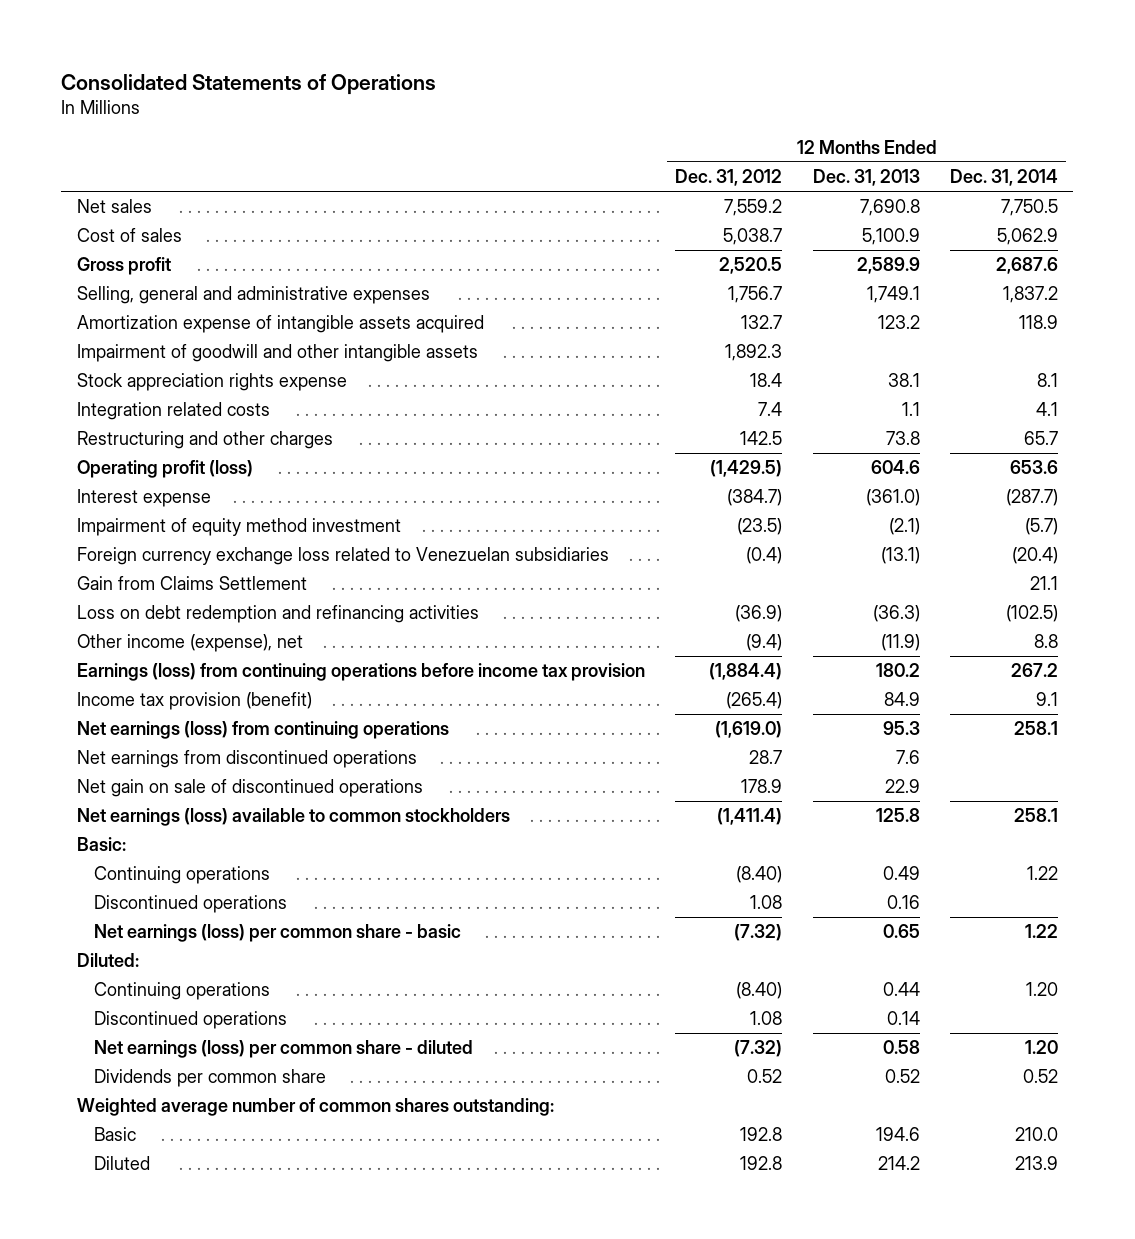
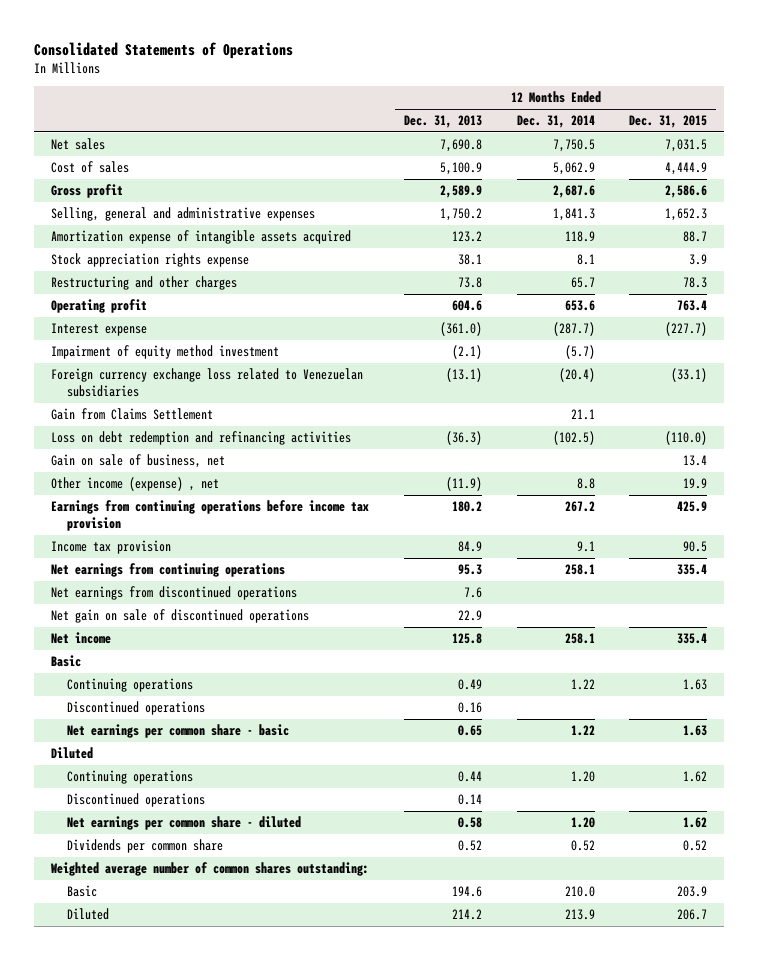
- | 12 Months Ended Dec. 31, 2012 | 12 Months Ended Dec. 31, 2013 | 12 Months Ended Dec. 31, 2014
+ | 12 Months Ended Dec. 31, 2013 | 12 Months Ended Dec. 31, 2014 | 12 Months Ended Dec. 31, 2015
- Selling, general and administrative expenses | 1,756.7 | 1,749.1 | 1,837.2
+ Selling, general and administrative expenses | 1,750.2 | 1,841.3 | 1,652.3
- Impairment of goodwill and other intangible assets | 1,892.3 | |
- Integration related costs | 7.4 | 1.1 | 4.1
- Operating profit (loss) | (1,429.5) | 604.6 | 653.6
+ Operating profit | 604.6 | 653.6 | 763.4
- Other income (expense), net | (9.4) | (11.9) | 8.8
- Earnings (loss) from continuing operations before income tax provision | (1,884.4) | 180.2 | 267.2
- Income tax provision (benefit) | (265.4) | 84.9 | 9.1
- Net earnings (loss) from continuing operations | (1,619.0) | 95.3 | 258.1
+ Gain on sale of business, net | | | 13.4
+ Other income (expense) , net | (11.9) | 8.8 | 19.9
+ Earnings from continuing operations before income tax provision | 180.2 | 267.2 | 425.9
+ Income tax provision | 84.9 | 9.1 | 90.5
+ Net earnings from continuing operations | 95.3 | 258.1 | 335.4
- Net earnings (loss) available to common stockholders | (1,411.4) | 125.8 | 258.1
- Basic:
+ Net income | 125.8 | 258.1 | 335.4
+ Basic
- Net earnings (loss) per common share - basic | (7.32) | 0.65 | 1.22
- Diluted:
+ Net earnings per common share - basic | 0.65 | 1.22 | 1.63
+ Diluted
- Net earnings (loss) per common share - diluted | (7.32) | 0.58 | 1.20
+ Net earnings per common share - diluted | 0.58 | 1.20 | 1.62

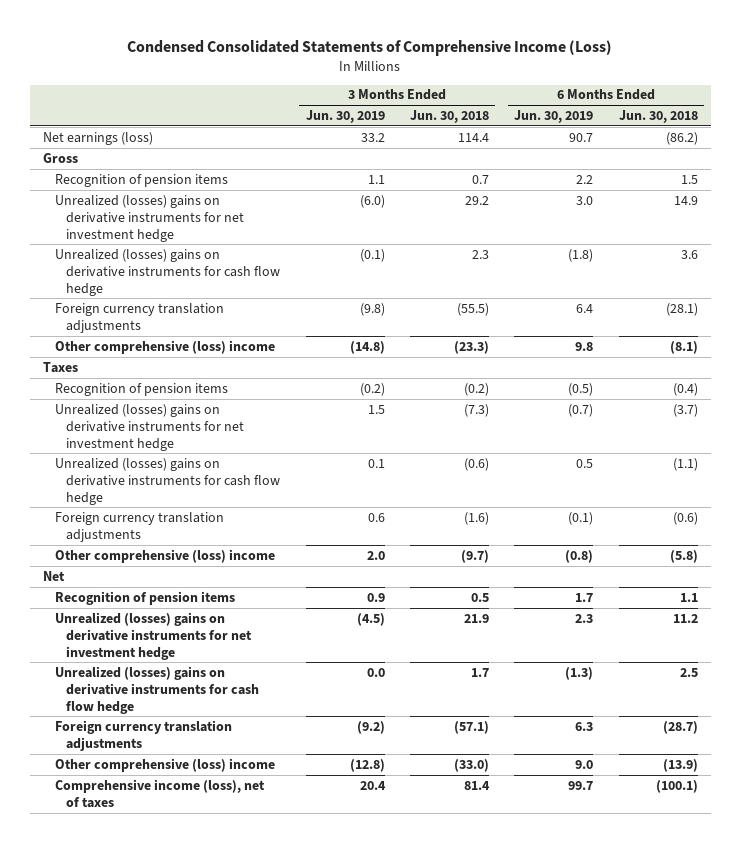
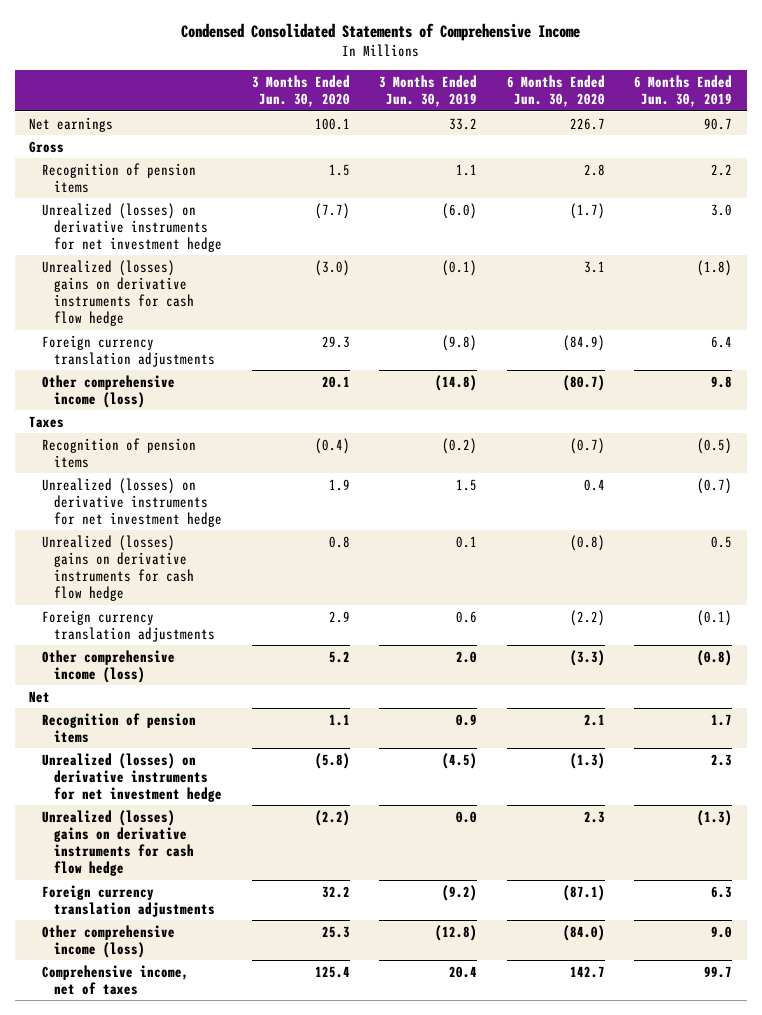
- Condensed Consolidated Statements of Comprehensive Income (Loss)
+ Condensed Consolidated Statements of Comprehensive Income
- | 3 Months Ended Jun. 30, 2019 | 3 Months Ended Jun. 30, 2018 | 6 Months Ended Jun. 30, 2019 | 6 Months Ended Jun. 30, 2018
+ | 3 Months Ended Jun. 30, 2020 | 3 Months Ended Jun. 30, 2019 | 6 Months Ended Jun. 30, 2020 | 6 Months Ended Jun. 30, 2019
- Net earnings (loss) | 33.2 | 114.4 | 90.7 | (86.2)
+ Net earnings | 100.1 | 33.2 | 226.7 | 90.7
- Unrealized (losses) gains on derivative instruments for net investment hedge | (6.0) | 29.2 | 3.0 | 14.9
+ Unrealized (losses) on derivative instruments for net investment hedge | (7.7) | (6.0) | (1.7) | 3.0
- Other comprehensive (loss) income | (14.8) | (23.3) | 9.8 | (8.1)
+ Other comprehensive income (loss) | 20.1 | (14.8) | (80.7) | 9.8
- Unrealized (losses) gains on derivative instruments for net investment hedge | 1.5 | (7.3) | (0.7) | (3.7)
+ Unrealized (losses) on derivative instruments for net investment hedge | 1.9 | 1.5 | 0.4 | (0.7)
- Other comprehensive (loss) income | 2.0 | (9.7) | (0.8) | (5.8)
+ Other comprehensive income (loss) | 5.2 | 2.0 | (3.3) | (0.8)
- Unrealized (losses) gains on derivative instruments for net investment hedge | (4.5) | 21.9 | 2.3 | 11.2
+ Unrealized (losses) on derivative instruments for net investment hedge | (5.8) | (4.5) | (1.3) | 2.3
- Other comprehensive (loss) income | (12.8) | (33.0) | 9.0 | (13.9)
- Comprehensive income (loss), net of taxes | 20.4 | 81.4 | 99.7 | (100.1)
+ Other comprehensive income (loss) | 25.3 | (12.8) | (84.0) | 9.0
+ Comprehensive income, net of taxes | 125.4 | 20.4 | 142.7 | 99.7

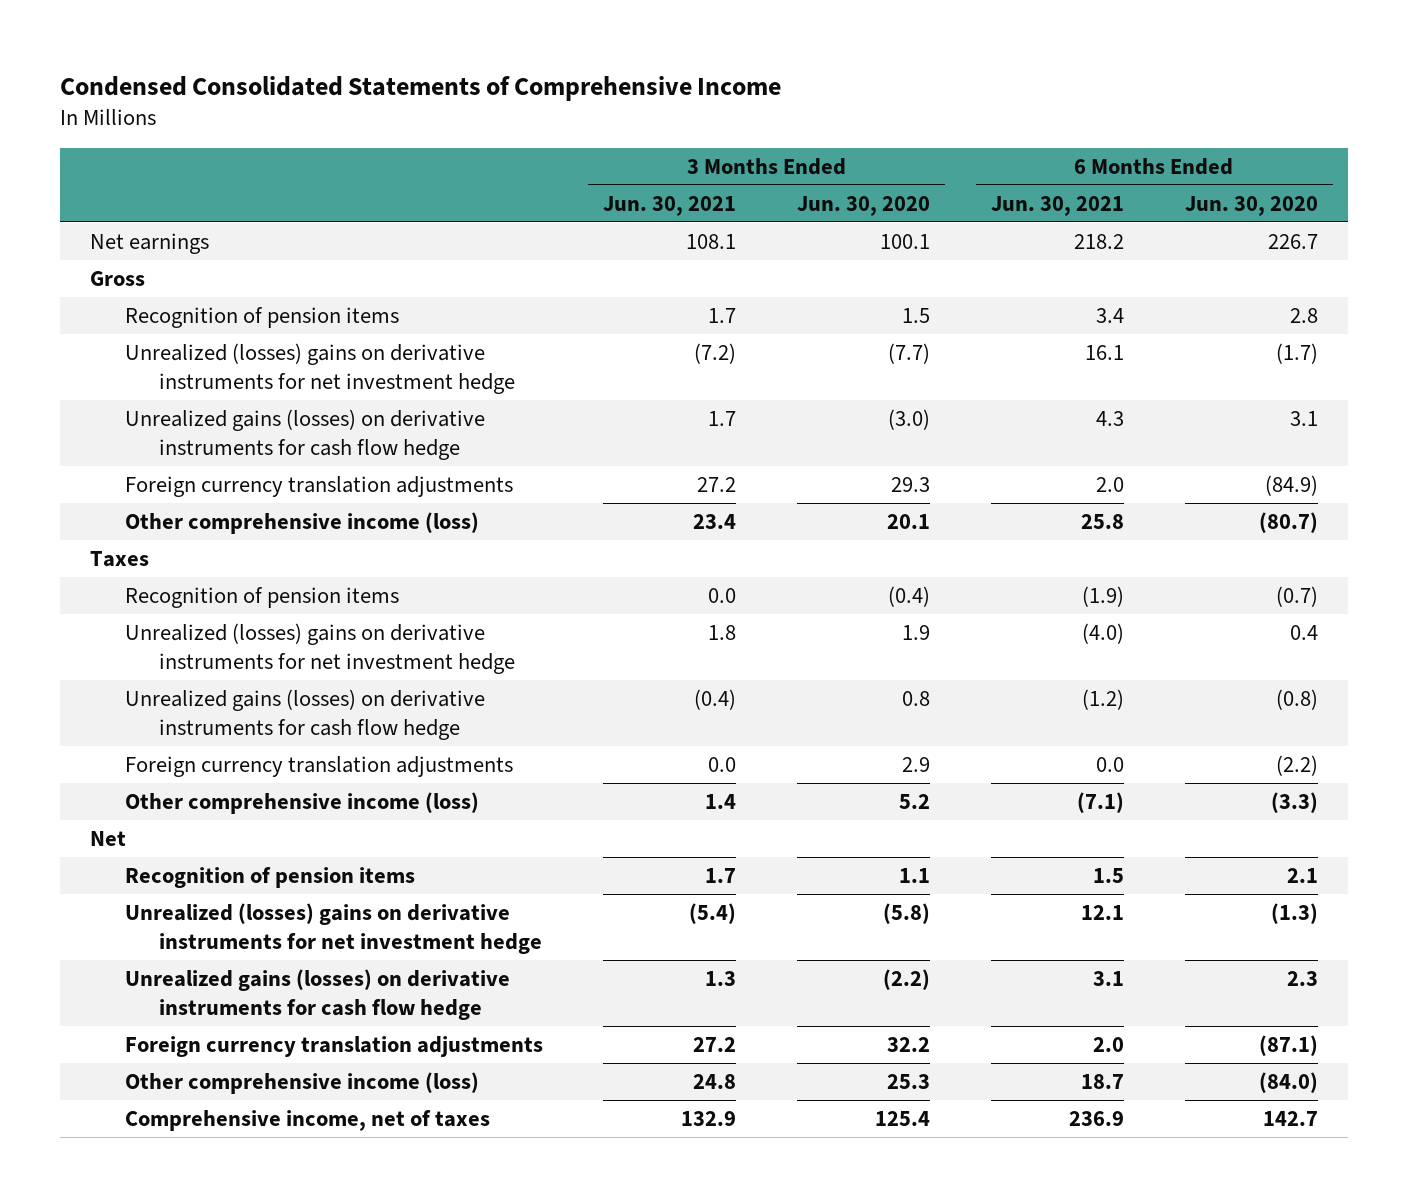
- | 3 Months Ended Jun. 30, 2020 | 3 Months Ended Jun. 30, 2019 | 6 Months Ended Jun. 30, 2020 | 6 Months Ended Jun. 30, 2019
+ | 3 Months Ended Jun. 30, 2021 | 3 Months Ended Jun. 30, 2020 | 6 Months Ended Jun. 30, 2021 | 6 Months Ended Jun. 30, 2020
- Unrealized (losses) on derivative instruments for net investment hedge | (7.7) | (6.0) | (1.7) | 3.0
- Unrealized (losses) gains on derivative instruments for cash flow hedge | (3.0) | (0.1) | 3.1 | (1.8)
+ Unrealized (losses) gains on derivative instruments for net investment hedge | (7.2) | (7.7) | 16.1 | (1.7)
+ Unrealized gains (losses) on derivative instruments for cash flow hedge | 1.7 | (3.0) | 4.3 | 3.1
- Unrealized (losses) on derivative instruments for net investment hedge | 1.9 | 1.5 | 0.4 | (0.7)
- Unrealized (losses) gains on derivative instruments for cash flow hedge | 0.8 | 0.1 | (0.8) | 0.5
+ Unrealized (losses) gains on derivative instruments for net investment hedge | 1.8 | 1.9 | (4.0) | 0.4
+ Unrealized gains (losses) on derivative instruments for cash flow hedge | (0.4) | 0.8 | (1.2) | (0.8)
- Unrealized (losses) on derivative instruments for net investment hedge | (5.8) | (4.5) | (1.3) | 2.3
- Unrealized (losses) gains on derivative instruments for cash flow hedge | (2.2) | 0.0 | 2.3 | (1.3)
+ Unrealized (losses) gains on derivative instruments for net investment hedge | (5.4) | (5.8) | 12.1 | (1.3)
+ Unrealized gains (losses) on derivative instruments for cash flow hedge | 1.3 | (2.2) | 3.1 | 2.3

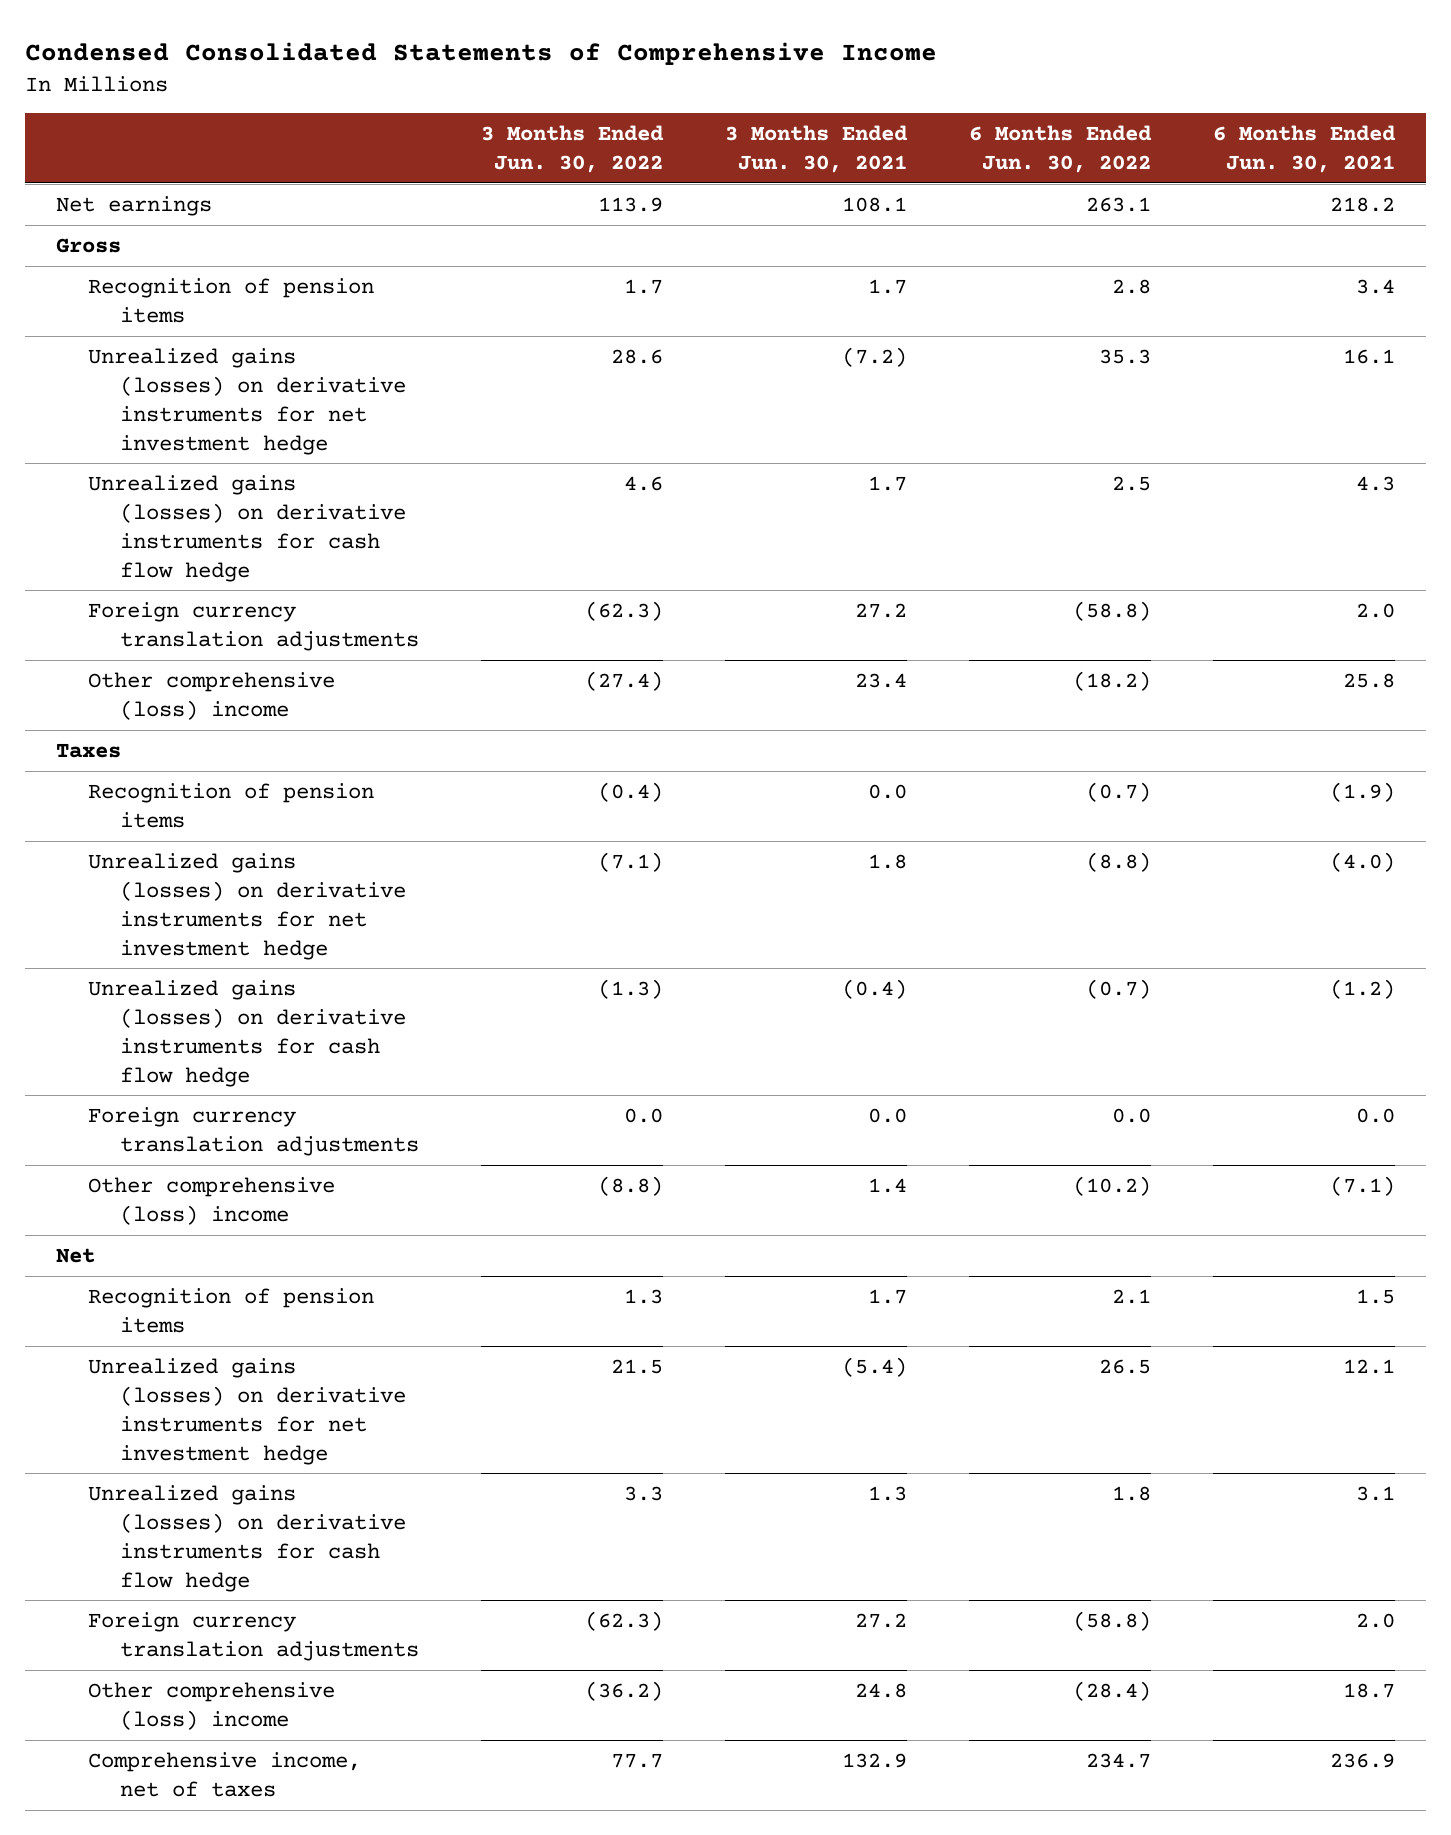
- | 3 Months Ended Jun. 30, 2021 | 3 Months Ended Jun. 30, 2020 | 6 Months Ended Jun. 30, 2021 | 6 Months Ended Jun. 30, 2020
+ | 3 Months Ended Jun. 30, 2022 | 3 Months Ended Jun. 30, 2021 | 6 Months Ended Jun. 30, 2022 | 6 Months Ended Jun. 30, 2021
- Unrealized (losses) gains on derivative instruments for net investment hedge | (7.2) | (7.7) | 16.1 | (1.7)
+ Unrealized gains (losses) on derivative instruments for net investment hedge | 28.6 | (7.2) | 35.3 | 16.1
- Other comprehensive income (loss) | 23.4 | 20.1 | 25.8 | (80.7)
+ Other comprehensive (loss) income | (27.4) | 23.4 | (18.2) | 25.8
- Unrealized (losses) gains on derivative instruments for net investment hedge | 1.8 | 1.9 | (4.0) | 0.4
+ Unrealized gains (losses) on derivative instruments for net investment hedge | (7.1) | 1.8 | (8.8) | (4.0)
- Other comprehensive income (loss) | 1.4 | 5.2 | (7.1) | (3.3)
+ Other comprehensive (loss) income | (8.8) | 1.4 | (10.2) | (7.1)
- Unrealized (losses) gains on derivative instruments for net investment hedge | (5.4) | (5.8) | 12.1 | (1.3)
+ Unrealized gains (losses) on derivative instruments for net investment hedge | 21.5 | (5.4) | 26.5 | 12.1
- Other comprehensive income (loss) | 24.8 | 25.3 | 18.7 | (84.0)
+ Other comprehensive (loss) income | (36.2) | 24.8 | (28.4) | 18.7

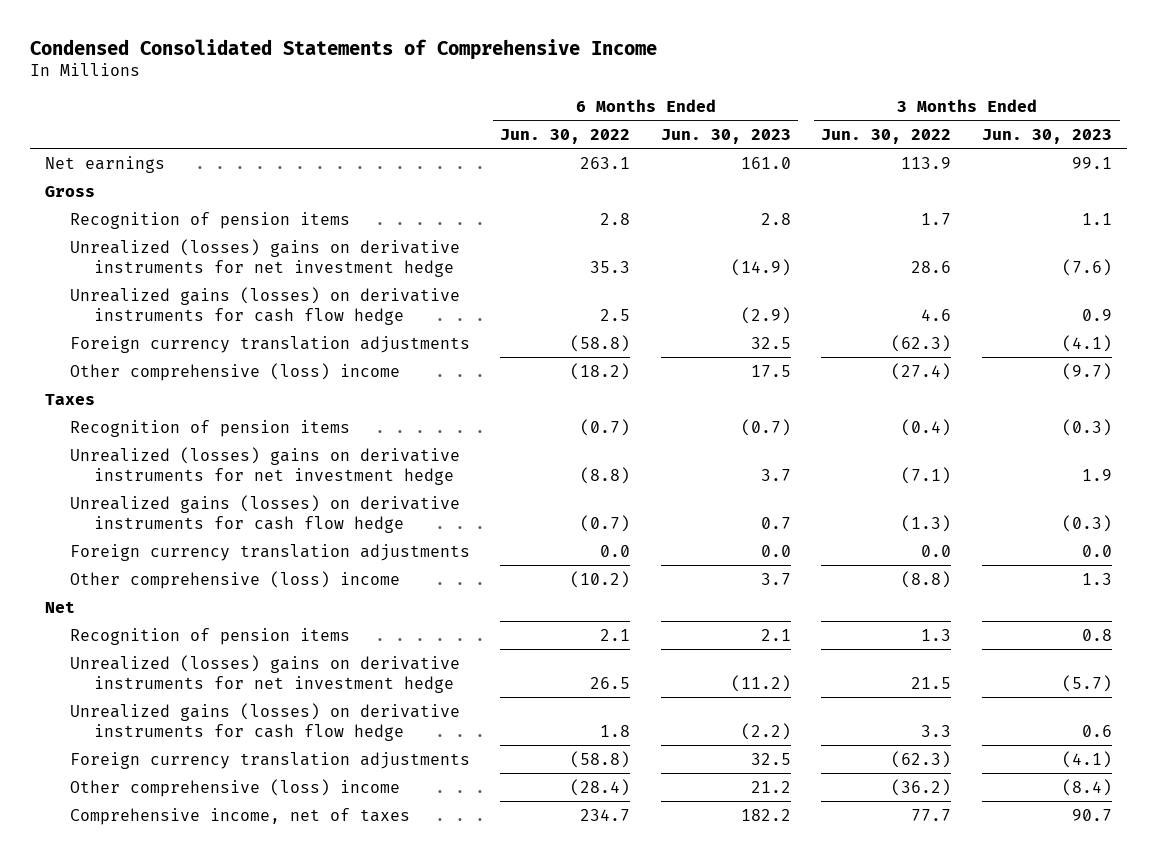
- | 3 Months Ended Jun. 30, 2022 | 3 Months Ended Jun. 30, 2021 | 6 Months Ended Jun. 30, 2022 | 6 Months Ended Jun. 30, 2021
+ | 6 Months Ended Jun. 30, 2022 | 6 Months Ended Jun. 30, 2023 | 3 Months Ended Jun. 30, 2022 | 3 Months Ended Jun. 30, 2023
- Unrealized gains (losses) on derivative instruments for net investment hedge | 28.6 | (7.2) | 35.3 | 16.1
+ Unrealized (losses) gains on derivative instruments for net investment hedge | 35.3 | (14.9) | 28.6 | (7.6)
- Unrealized gains (losses) on derivative instruments for net investment hedge | (7.1) | 1.8 | (8.8) | (4.0)
+ Unrealized (losses) gains on derivative instruments for net investment hedge | (8.8) | 3.7 | (7.1) | 1.9
- Unrealized gains (losses) on derivative instruments for net investment hedge | 21.5 | (5.4) | 26.5 | 12.1
+ Unrealized (losses) gains on derivative instruments for net investment hedge | 26.5 | (11.2) | 21.5 | (5.7)

